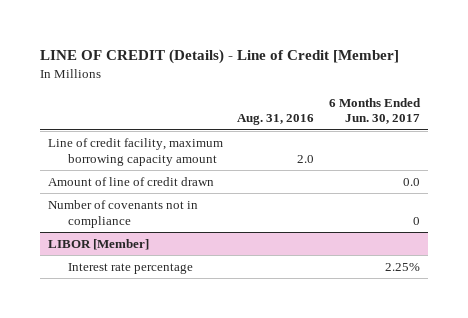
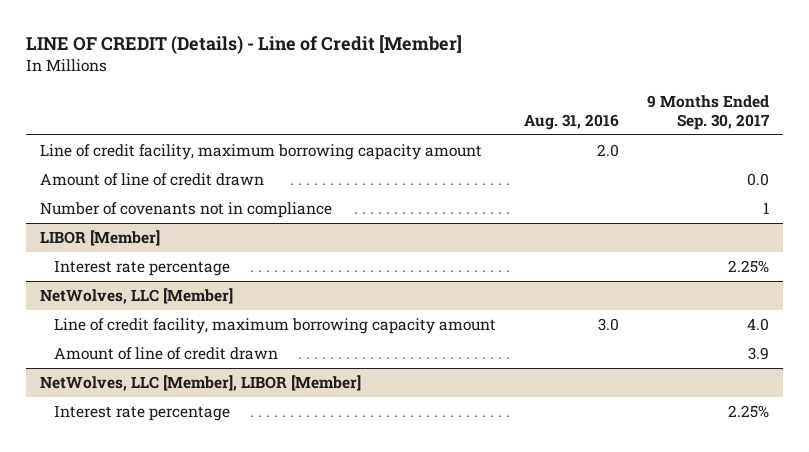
- | Aug. 31, 2016 | 6 Months Ended Jun. 30, 2017
+ | Aug. 31, 2016 | 9 Months Ended Sep. 30, 2017
+ NetWolves, LLC [Member]
+ Line of credit facility, maximum borrowing capacity amount | 3.0 | 4.0
+ Amount of line of credit drawn | | 3.9
+ NetWolves, LLC [Member], LIBOR [Member]
+ Interest rate percentage | | 2.25%

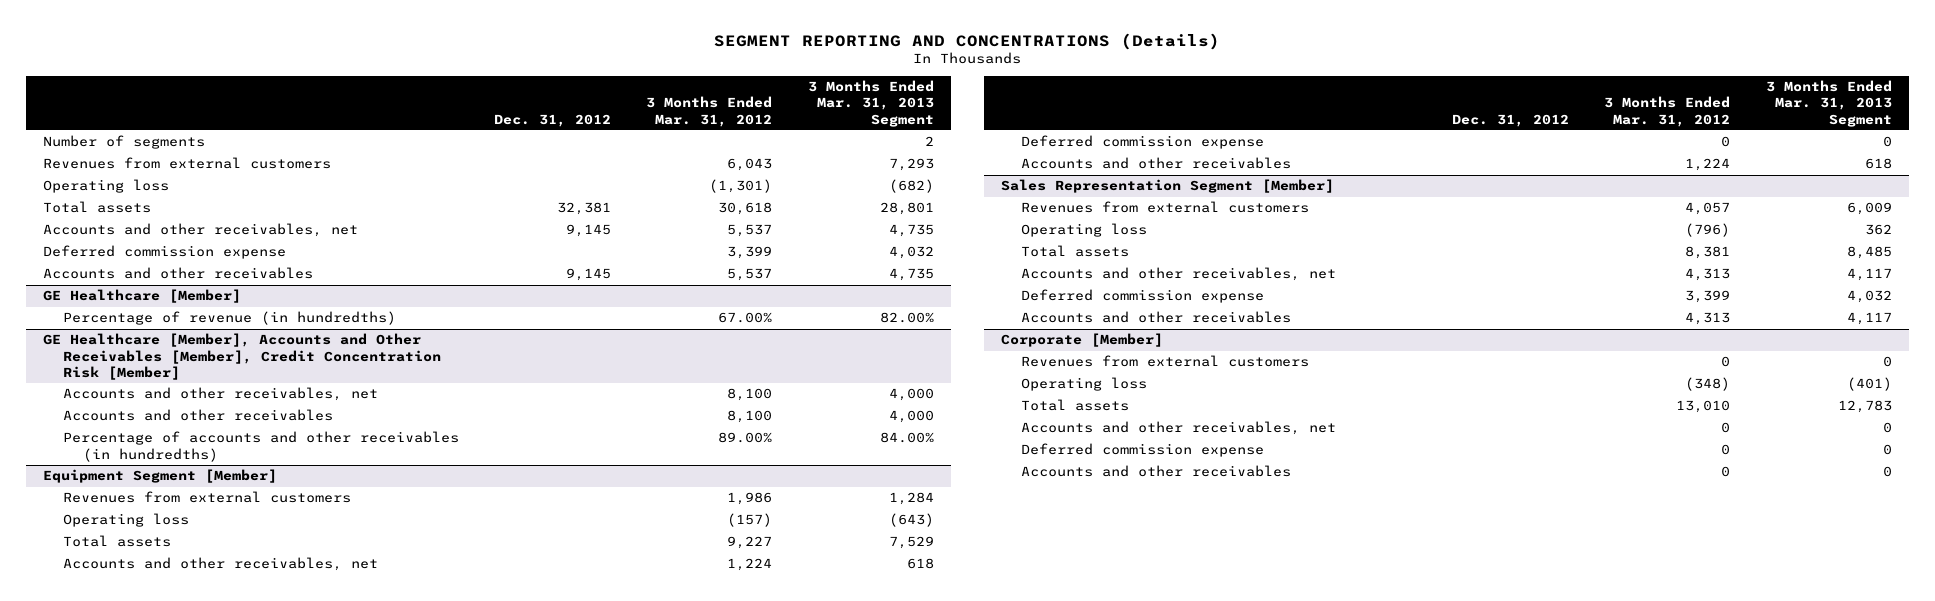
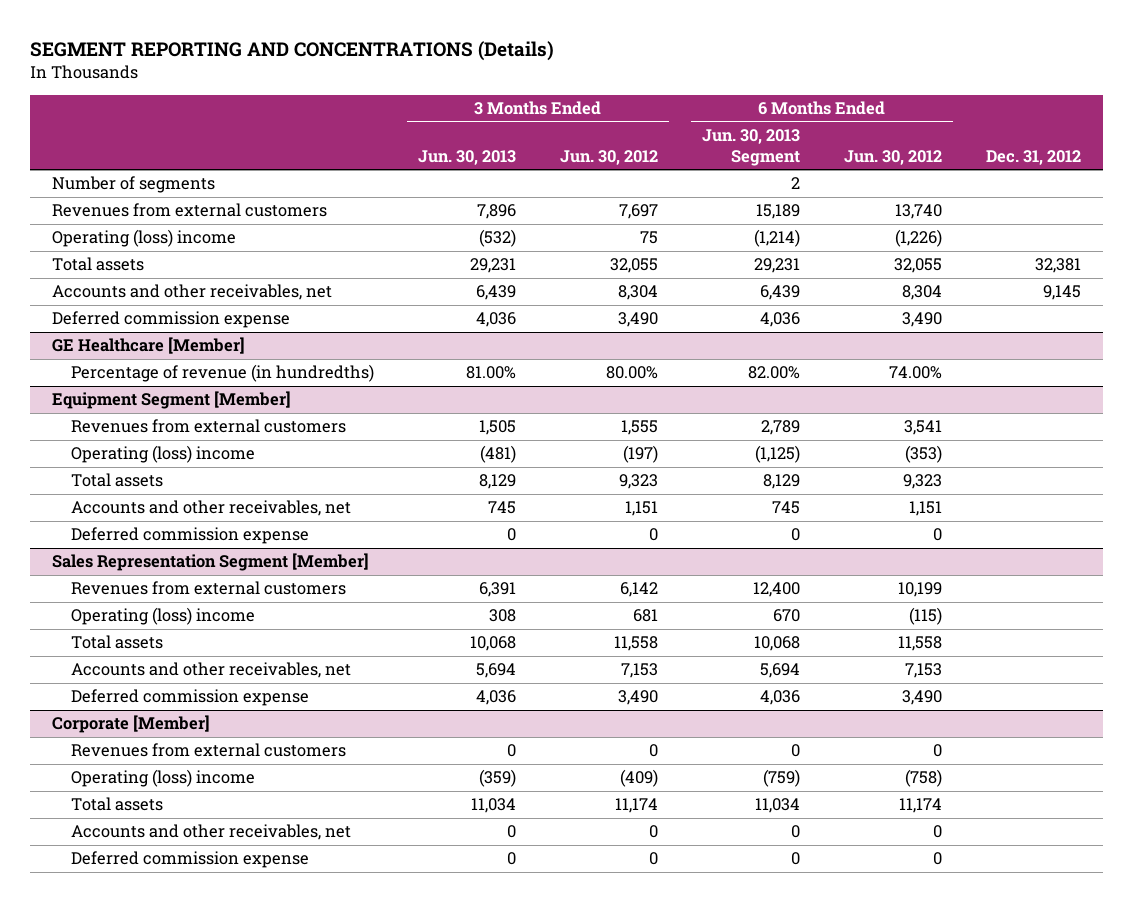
- | Dec. 31, 2012 | 3 Months Ended Mar. 31, 2012 | 3 Months Ended Mar. 31, 2013 Segment
+ | 3 Months Ended Jun. 30, 2013 | 3 Months Ended Jun. 30, 2012 | 6 Months Ended Jun. 30, 2013 Segment | 6 Months Ended Jun. 30, 2012 | Dec. 31, 2012
- Operating loss | | (1,301) | (682)
+ Operating (loss) income | (532) | 75 | (1,214) | (1,226) |
- Accounts and other receivables | 9,145 | 5,537 | 4,735
- GE Healthcare [Member], Accounts and Other Receivables [Member], Credit Concentration Risk [Member]
- Accounts and other receivables, net | | 8,100 | 4,000
- Accounts and other receivables | | 8,100 | 4,000
- Percentage of accounts and other receivables (in hundredths) | | 89.00% | 84.00%
@ Equipment Segment [Member]
- Operating loss | | (157) | (643)
+ Operating (loss) income | (481) | (197) | (1,125) | (353) |
- Accounts and other receivables | | 1,224 | 618
@ Sales Representation Segment [Member]
- Operating loss | | (796) | 362
+ Operating (loss) income | 308 | 681 | 670 | (115) |
- Accounts and other receivables | | 4,313 | 4,117
@ Corporate [Member]
- Operating loss | | (348) | (401)
+ Operating (loss) income | (359) | (409) | (759) | (758) |
- Accounts and other receivables | | 0 | 0

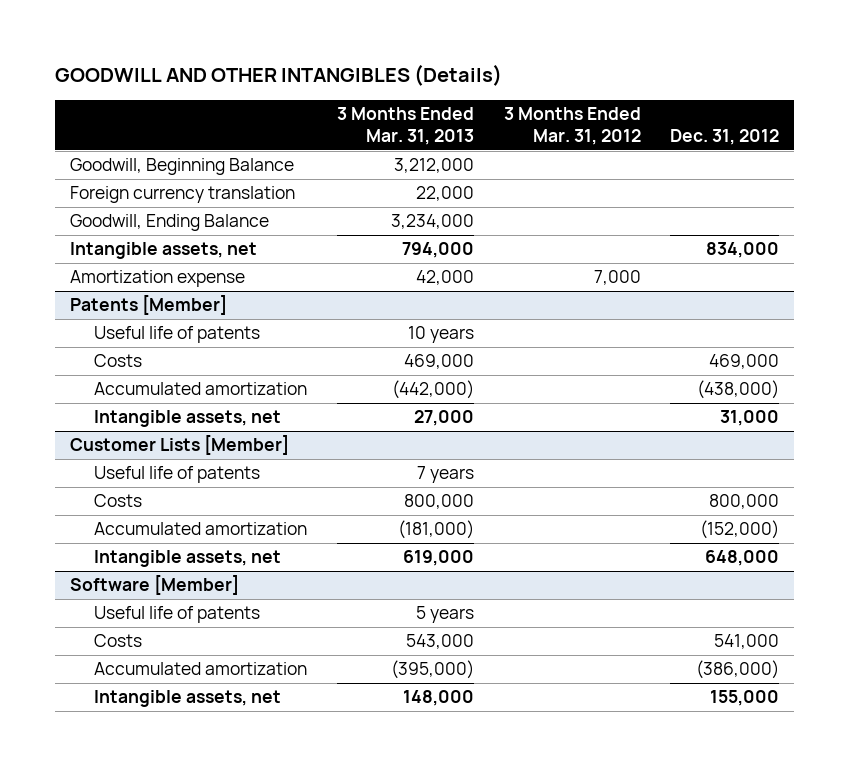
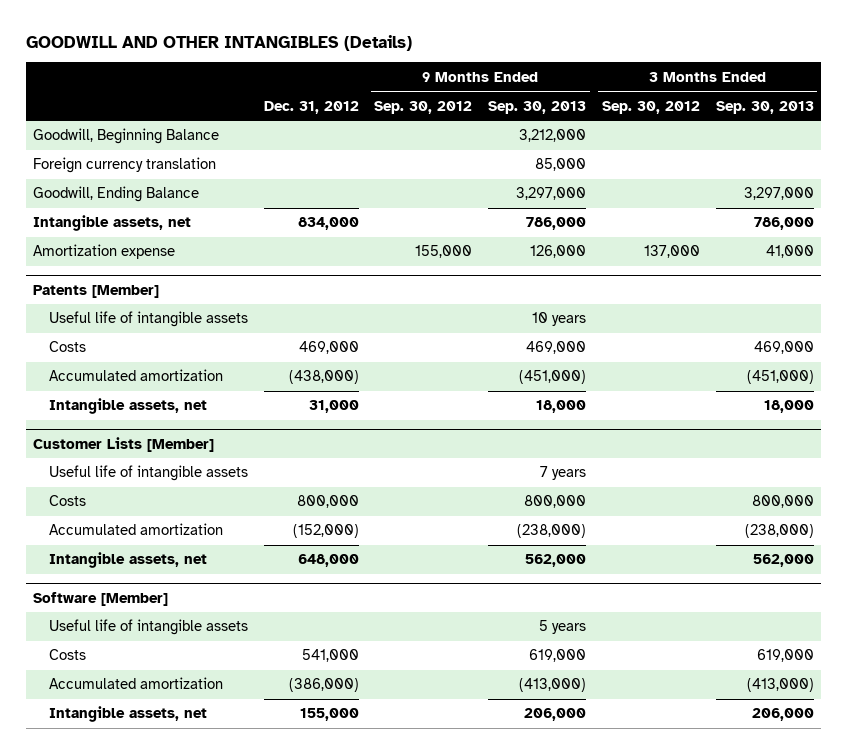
- | 3 Months Ended Mar. 31, 2013 | 3 Months Ended Mar. 31, 2012 | Dec. 31, 2012
+ | Dec. 31, 2012 | 9 Months Ended Sep. 30, 2012 | 9 Months Ended Sep. 30, 2013 | 3 Months Ended Sep. 30, 2012 | 3 Months Ended Sep. 30, 2013
@ Patents [Member]
- Useful life of patents | 10 years | |
+ Useful life of intangible assets | | | 10 years | |
@ Customer Lists [Member]
- Useful life of patents | 7 years | |
+ Useful life of intangible assets | | | 7 years | |
@ Software [Member]
- Useful life of patents | 5 years | |
+ Useful life of intangible assets | | | 5 years | |

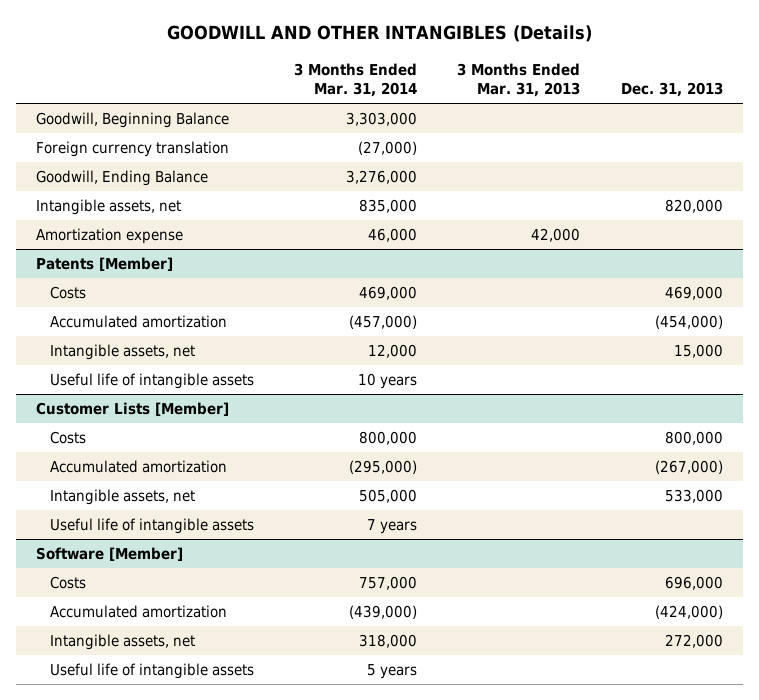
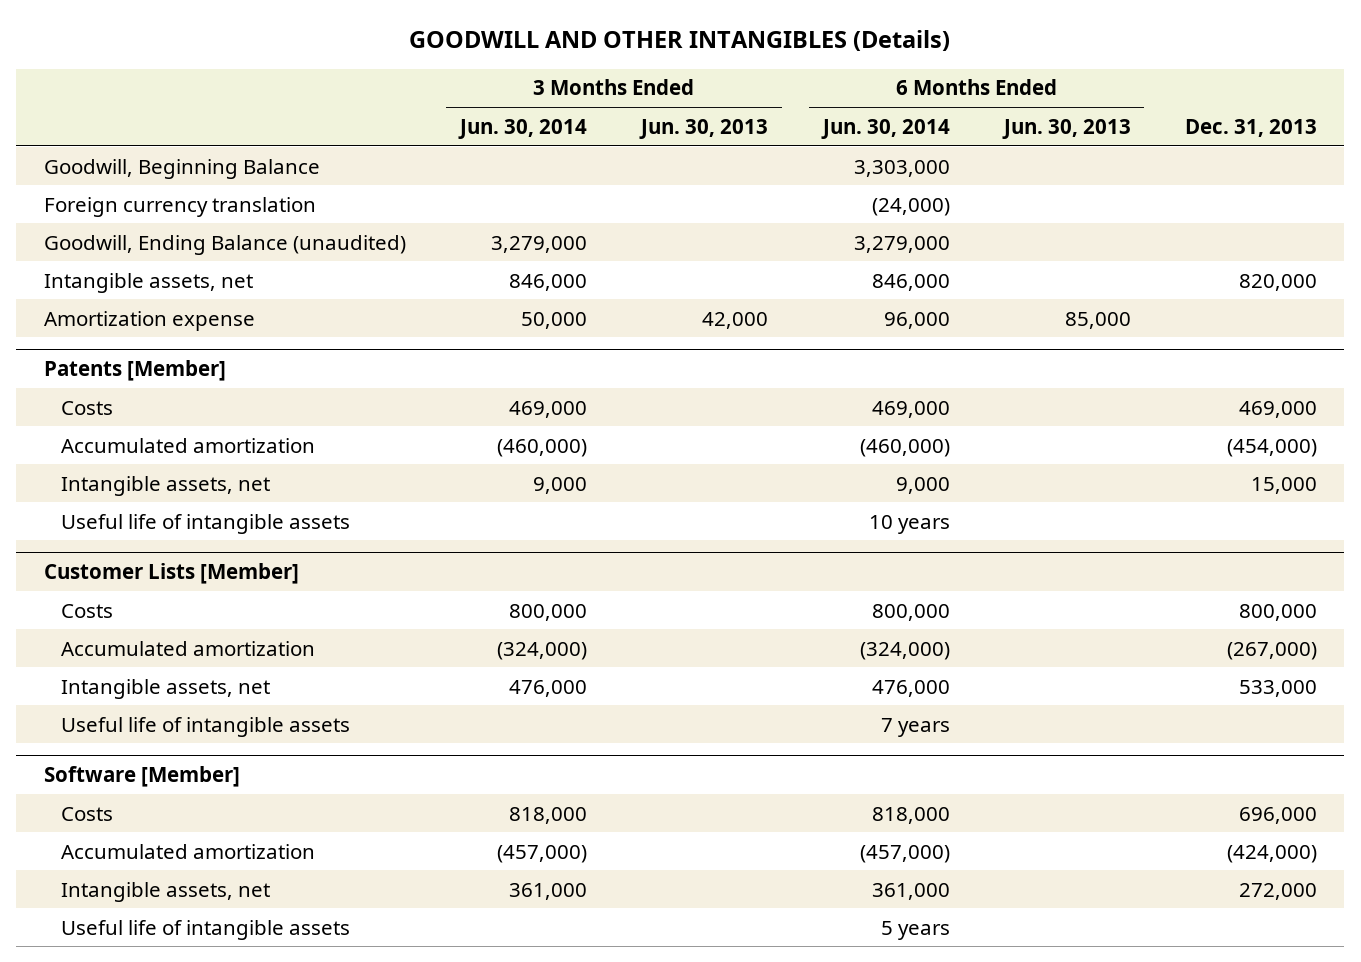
- | 3 Months Ended Mar. 31, 2014 | 3 Months Ended Mar. 31, 2013 | Dec. 31, 2013
+ | 3 Months Ended Jun. 30, 2014 | 3 Months Ended Jun. 30, 2013 | 6 Months Ended Jun. 30, 2014 | 6 Months Ended Jun. 30, 2013 | Dec. 31, 2013
- Goodwill, Ending Balance | 3,276,000 | |
+ Goodwill, Ending Balance (unaudited) | 3,279,000 | | 3,279,000 | |

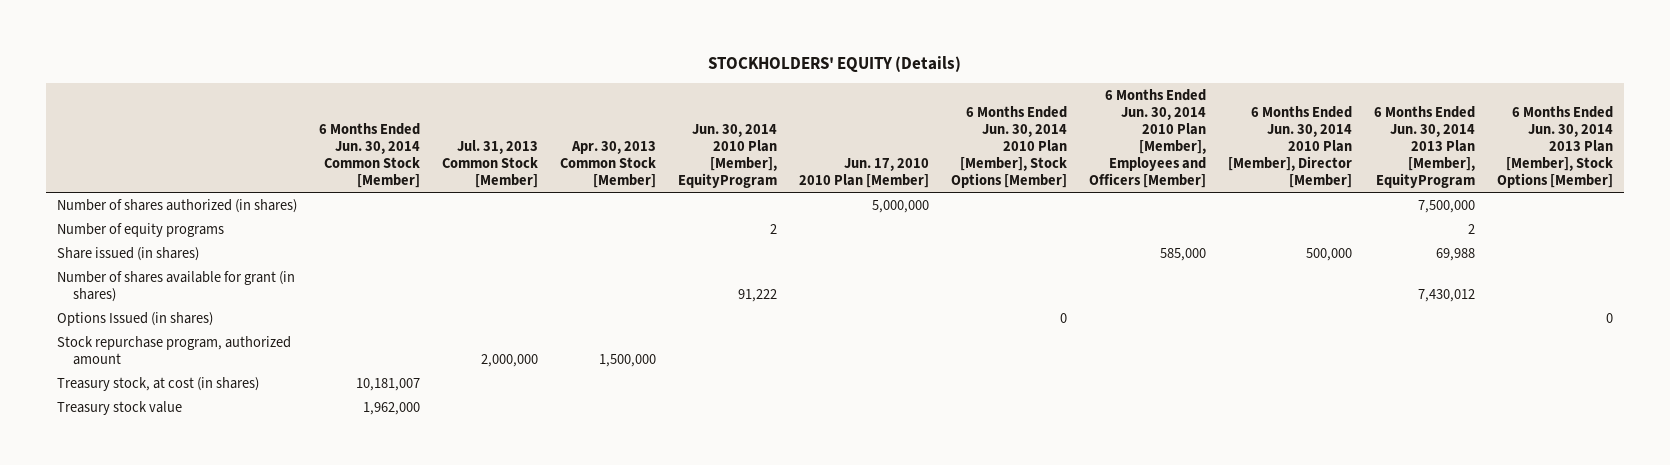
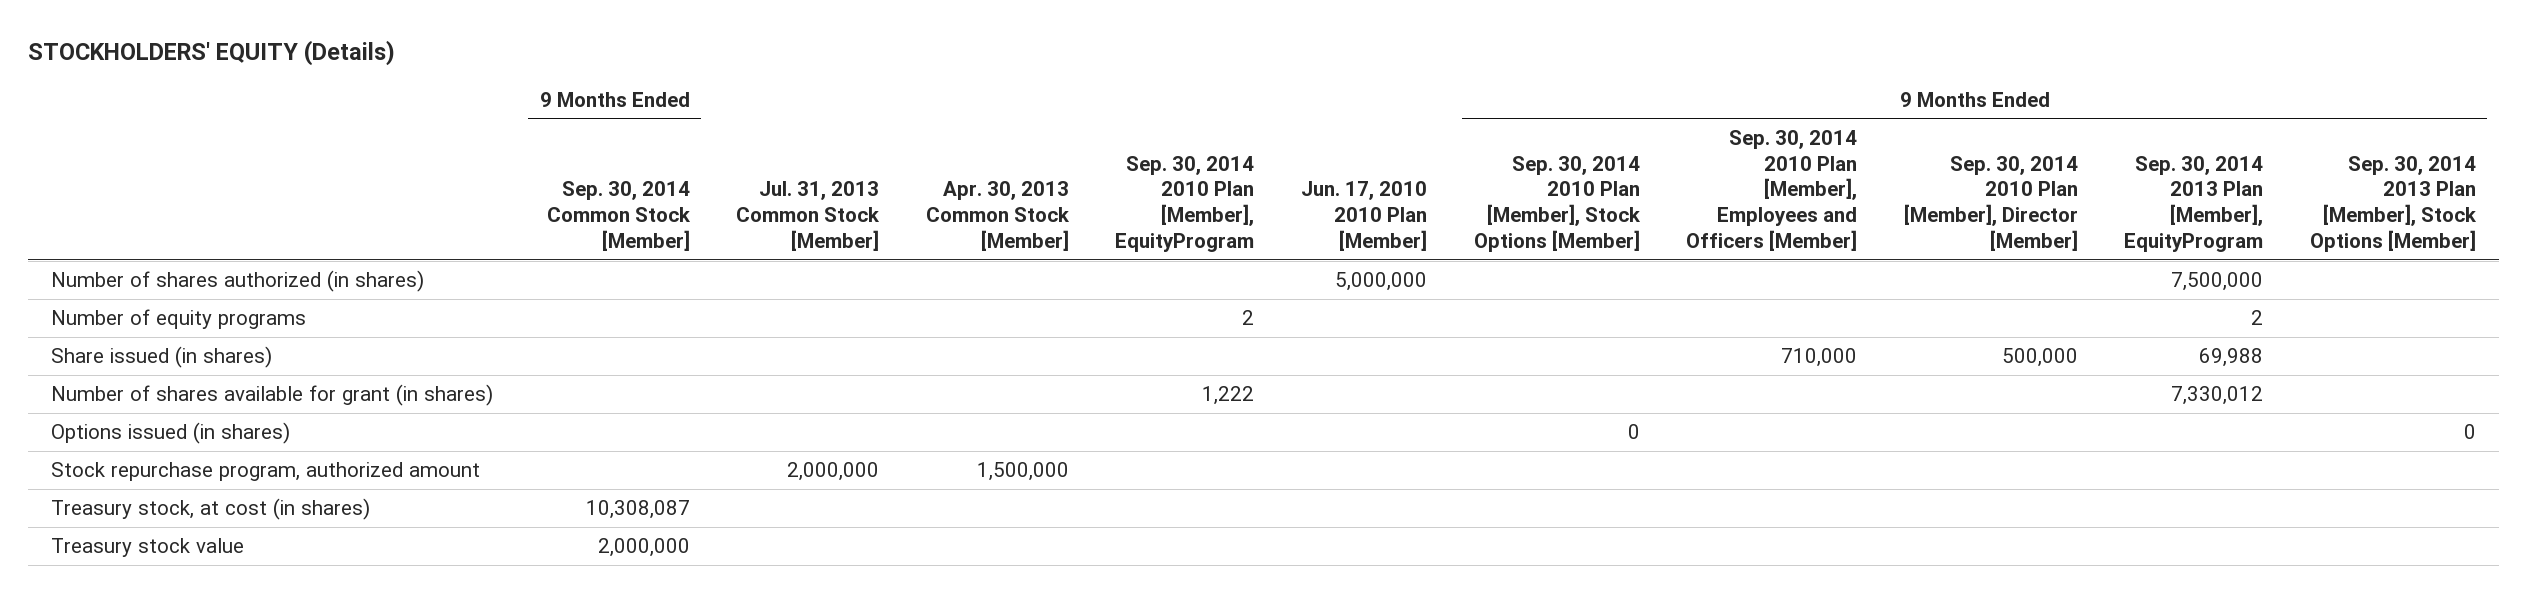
- | 6 Months Ended Jun. 30, 2014 Common Stock [Member] | Jul. 31, 2013 Common Stock [Member] | Apr. 30, 2013 Common Stock [Member] | Jun. 30, 2014 2010 Plan [Member], EquityProgram | Jun. 17, 2010 2010 Plan [Member] | 6 Months Ended Jun. 30, 2014 2010 Plan [Member], Stock Options [Member] | 6 Months Ended Jun. 30, 2014 2010 Plan [Member], Employees and Officers [Member] | 6 Months Ended Jun. 30, 2014 2010 Plan [Member], Director [Member] | 6 Months Ended Jun. 30, 2014 2013 Plan [Member], EquityProgram | 6 Months Ended Jun. 30, 2014 2013 Plan [Member], Stock Options [Member]
+ | 9 Months Ended Sep. 30, 2014 Common Stock [Member] | Jul. 31, 2013 Common Stock [Member] | Apr. 30, 2013 Common Stock [Member] | Sep. 30, 2014 2010 Plan [Member], EquityProgram | Jun. 17, 2010 2010 Plan [Member] | 9 Months Ended Sep. 30, 2014 2010 Plan [Member], Stock Options [Member] | 9 Months Ended Sep. 30, 2014 2010 Plan [Member], Employees and Officers [Member] | 9 Months Ended Sep. 30, 2014 2010 Plan [Member], Director [Member] | 9 Months Ended Sep. 30, 2014 2013 Plan [Member], EquityProgram | 9 Months Ended Sep. 30, 2014 2013 Plan [Member], Stock Options [Member]
- Options Issued (in shares) | | | | | | 0 | | | | 0
+ Options issued (in shares) | | | | | | 0 | | | | 0

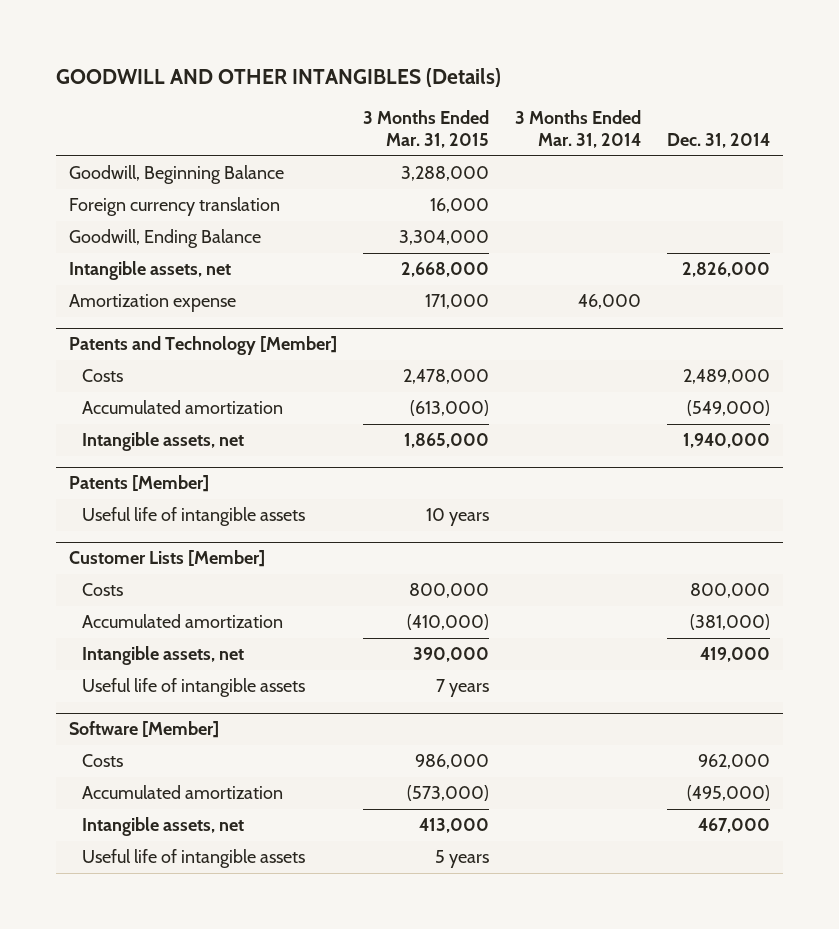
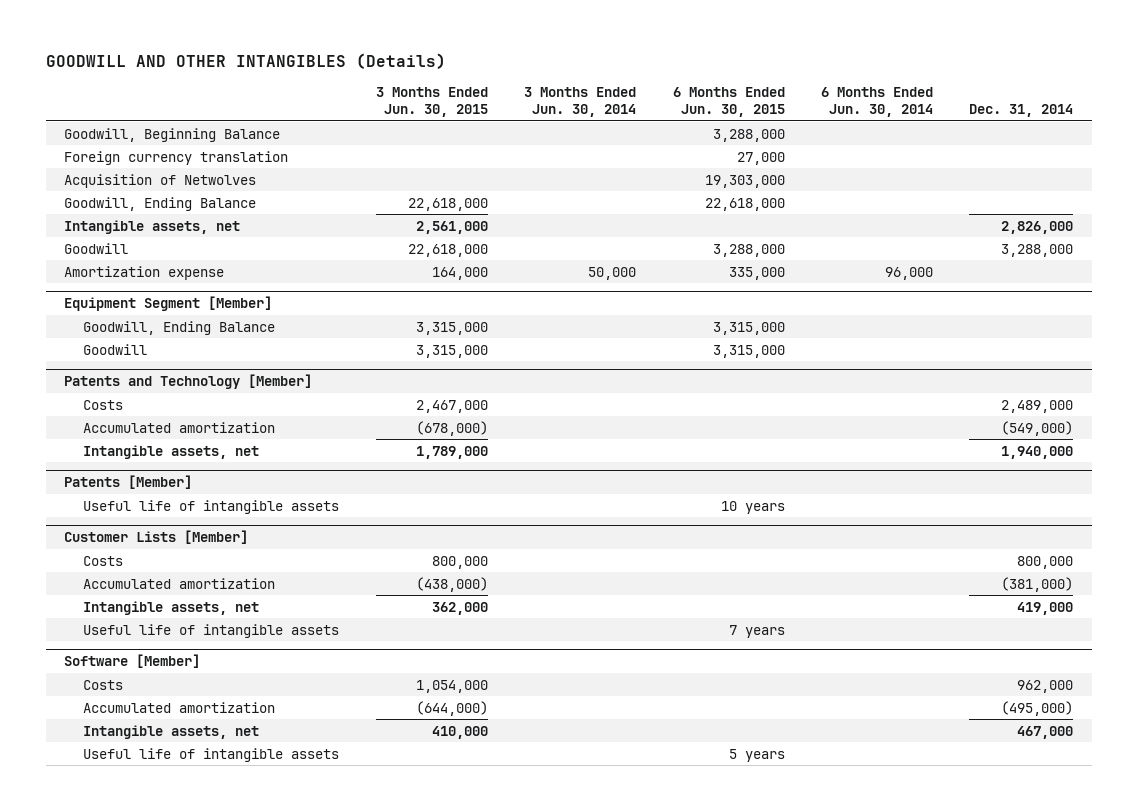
- | 3 Months Ended Mar. 31, 2015 | 3 Months Ended Mar. 31, 2014 | Dec. 31, 2014
+ | 3 Months Ended Jun. 30, 2015 | 3 Months Ended Jun. 30, 2014 | 6 Months Ended Jun. 30, 2015 | 6 Months Ended Jun. 30, 2014 | Dec. 31, 2014
+ Acquisition of Netwolves | | | 19,303,000 | |
+ Goodwill | 22,618,000 | | 3,288,000 | | 3,288,000
+ Equipment Segment [Member]
+ Goodwill, Ending Balance | 3,315,000 | | 3,315,000 | |
+ Goodwill | 3,315,000 | | 3,315,000 | |

